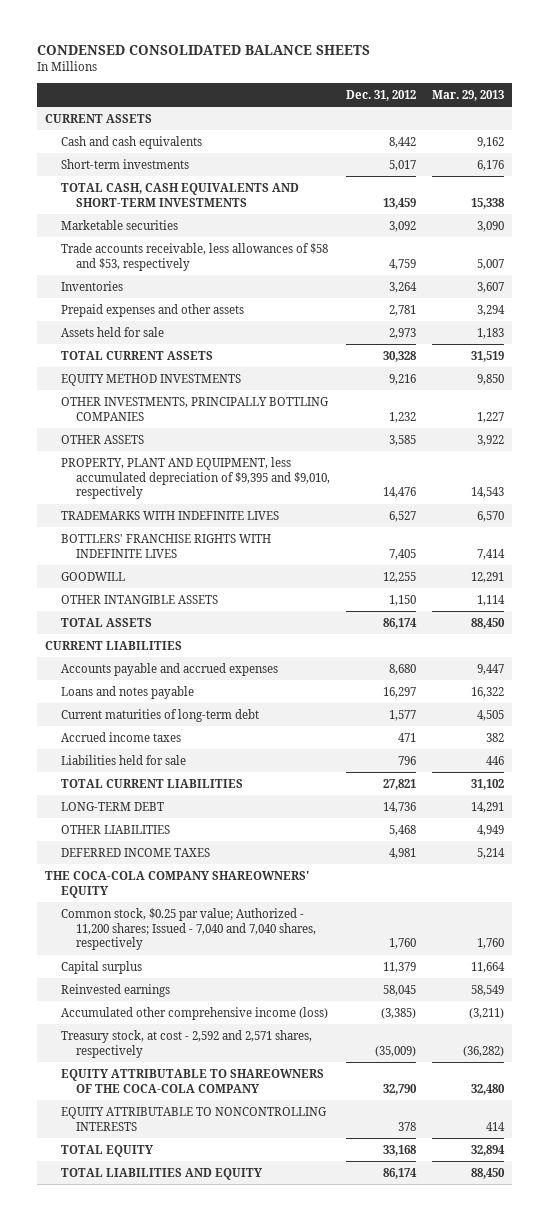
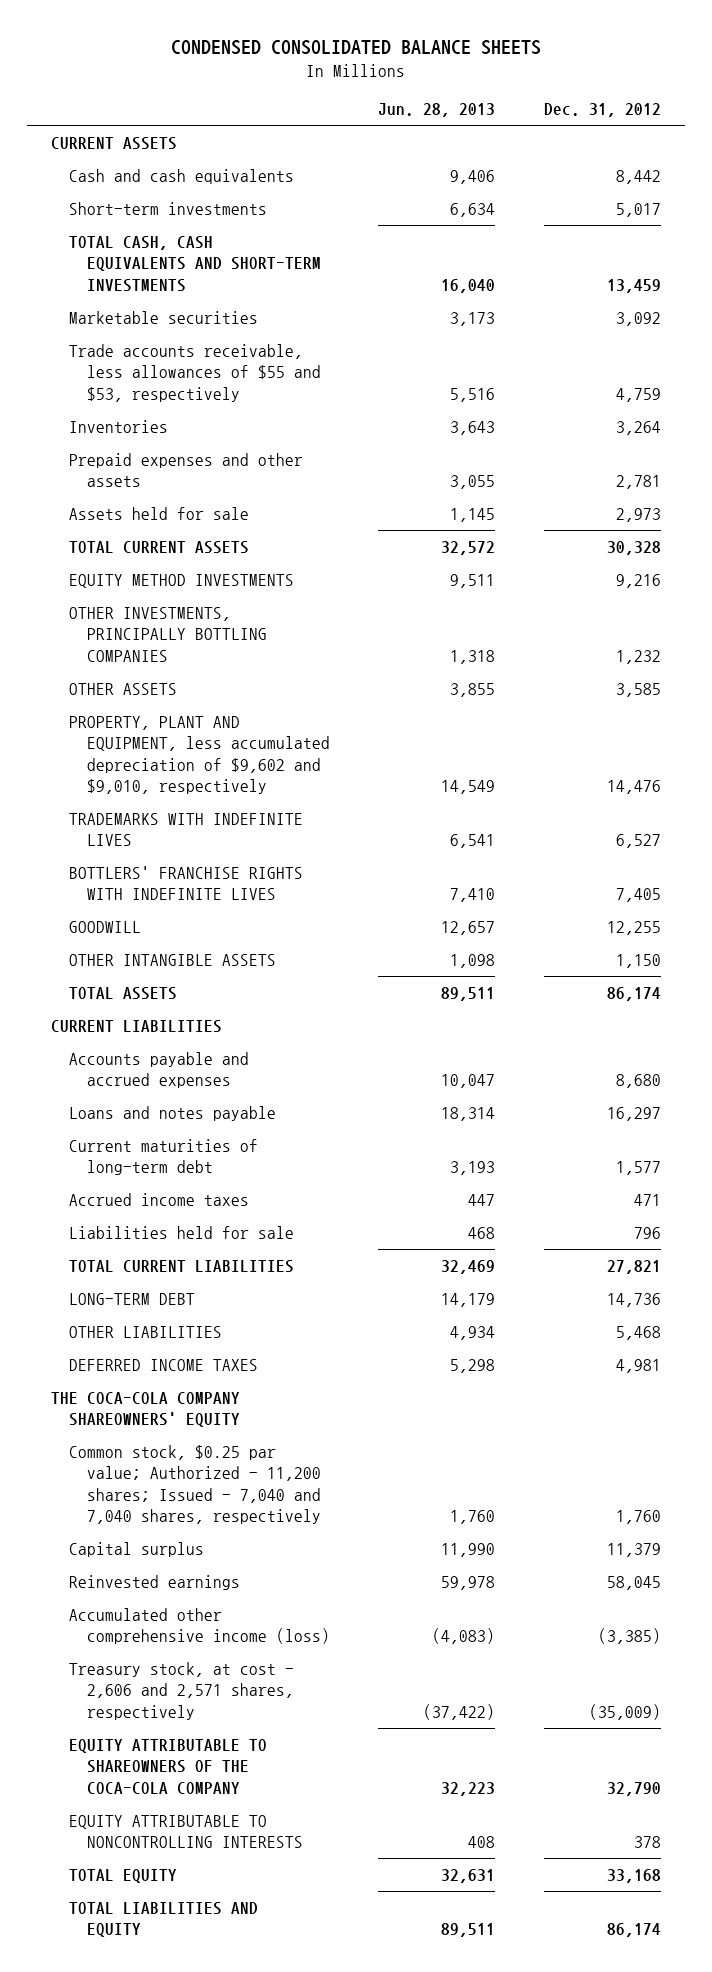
- | Dec. 31, 2012 | Mar. 29, 2013
+ | Jun. 28, 2013 | Dec. 31, 2012
- Trade accounts receivable, less allowances of $58 and $53, respectively | 4,759 | 5,007
+ Trade accounts receivable, less allowances of $55 and $53, respectively | 5,516 | 4,759
- PROPERTY, PLANT AND EQUIPMENT, less accumulated depreciation of $9,395 and $9,010, respectively | 14,476 | 14,543
+ PROPERTY, PLANT AND EQUIPMENT, less accumulated depreciation of $9,602 and $9,010, respectively | 14,549 | 14,476
- Treasury stock, at cost - 2,592 and 2,571 shares, respectively | (35,009) | (36,282)
+ Treasury stock, at cost - 2,606 and 2,571 shares, respectively | (37,422) | (35,009)

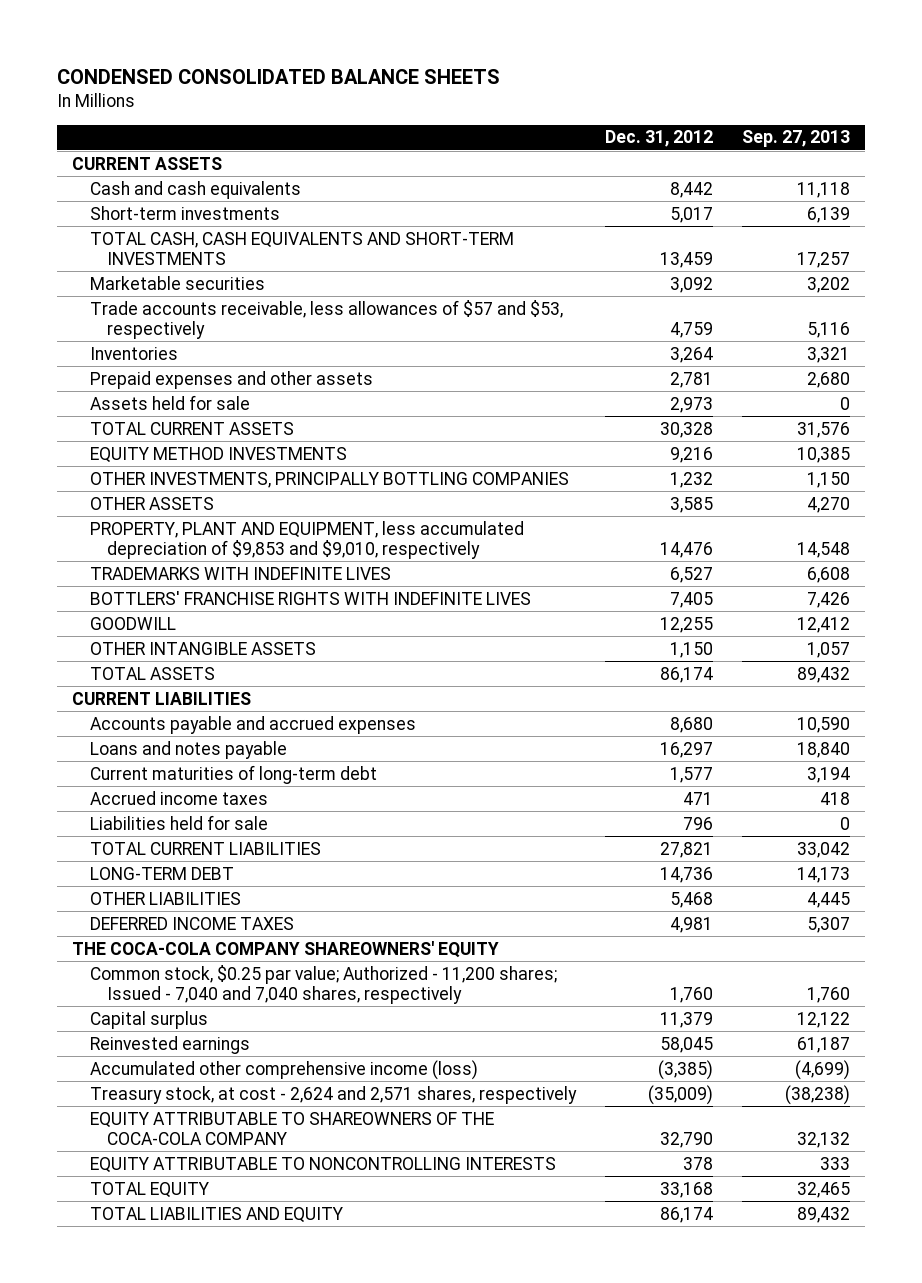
- | Jun. 28, 2013 | Dec. 31, 2012
+ | Dec. 31, 2012 | Sep. 27, 2013
- Trade accounts receivable, less allowances of $55 and $53, respectively | 5,516 | 4,759
+ Trade accounts receivable, less allowances of $57 and $53, respectively | 4,759 | 5,116
- PROPERTY, PLANT AND EQUIPMENT, less accumulated depreciation of $9,602 and $9,010, respectively | 14,549 | 14,476
+ PROPERTY, PLANT AND EQUIPMENT, less accumulated depreciation of $9,853 and $9,010, respectively | 14,476 | 14,548
- Treasury stock, at cost - 2,606 and 2,571 shares, respectively | (37,422) | (35,009)
+ Treasury stock, at cost - 2,624 and 2,571 shares, respectively | (35,009) | (38,238)

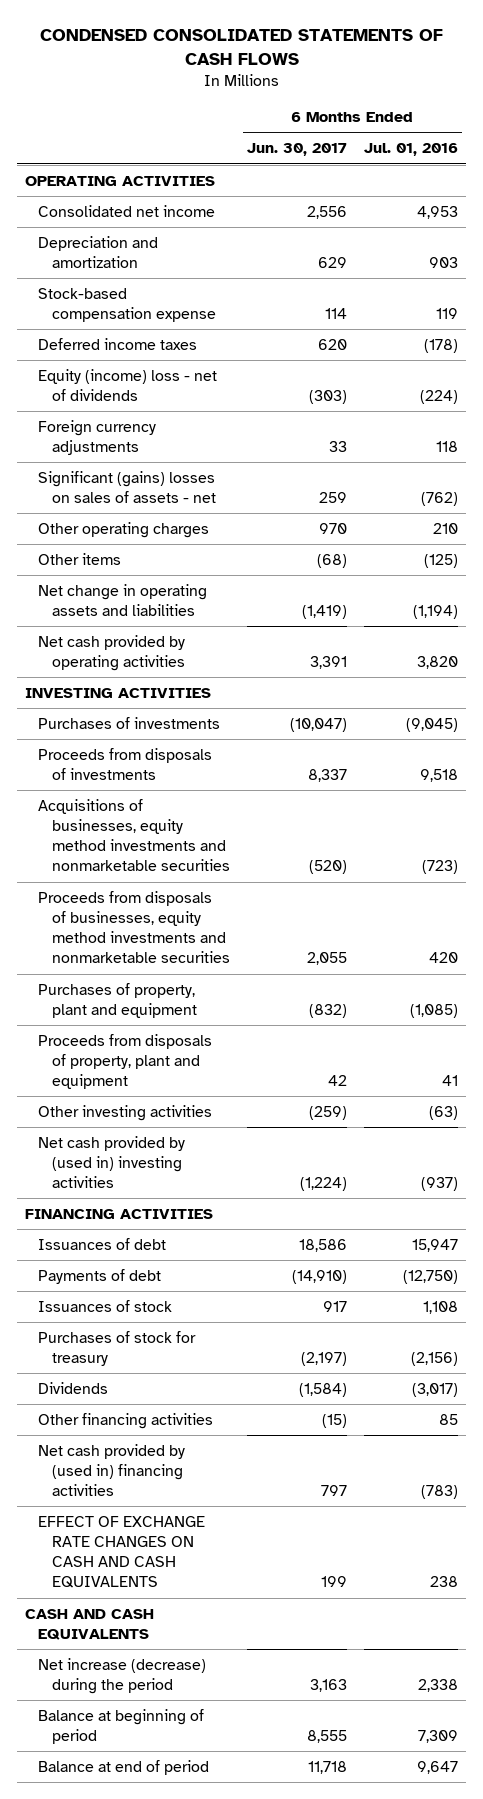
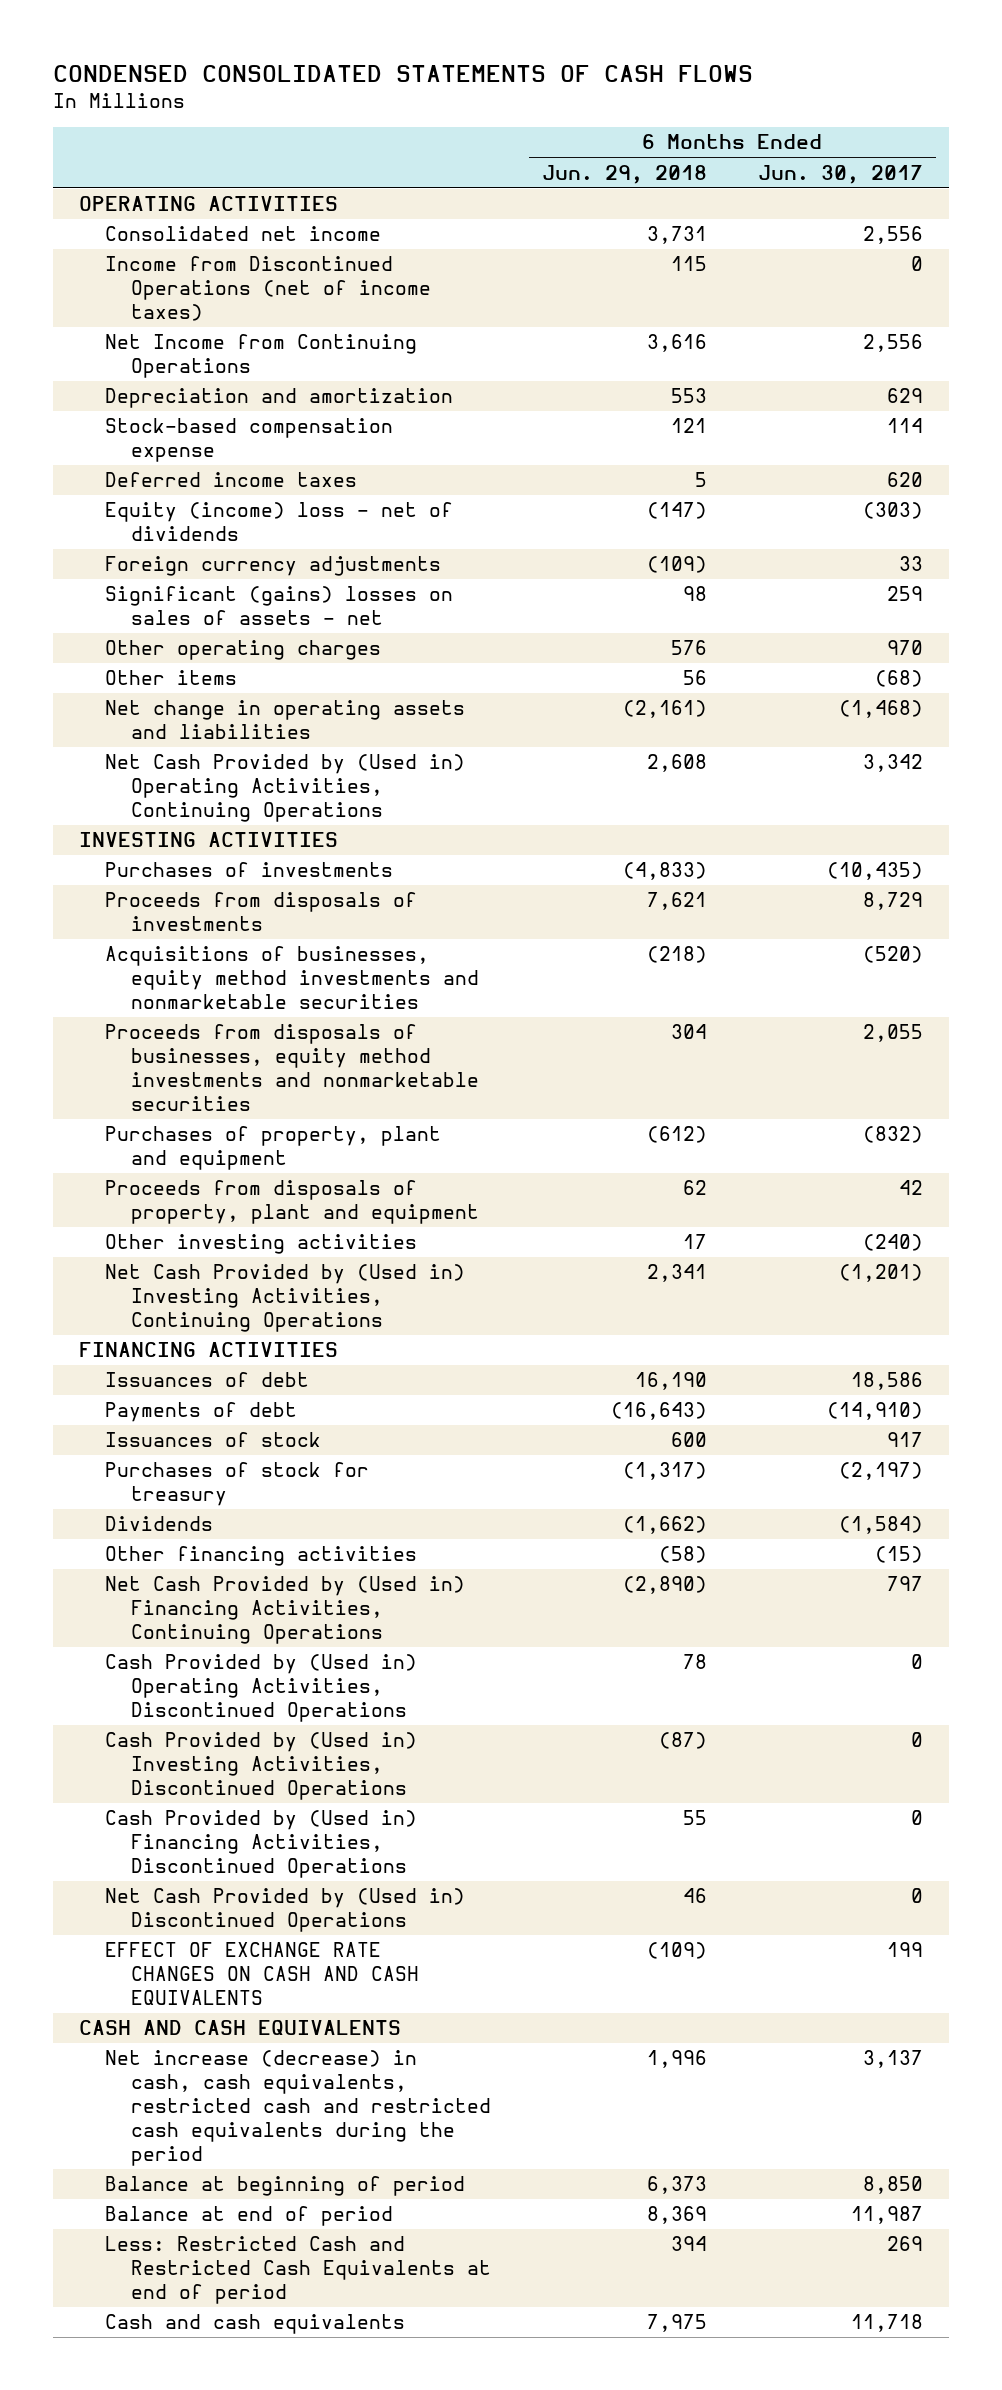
- | 6 Months Ended Jun. 30, 2017 | 6 Months Ended Jul. 01, 2016
+ | 6 Months Ended Jun. 29, 2018 | 6 Months Ended Jun. 30, 2017
+ Income from Discontinued Operations (net of income taxes) | 115 | 0
+ Net Income from Continuing Operations | 3,616 | 2,556
- Net change in operating assets and liabilities | (1,419) | (1,194)
- Net cash provided by operating activities | 3,391 | 3,820
+ Net change in operating assets and liabilities | (2,161) | (1,468)
+ Net Cash Provided by (Used in) Operating Activities, Continuing Operations | 2,608 | 3,342
- Purchases of investments | (10,047) | (9,045)
- Proceeds from disposals of investments | 8,337 | 9,518
+ Purchases of investments | (4,833) | (10,435)
+ Proceeds from disposals of investments | 7,621 | 8,729
- Other investing activities | (259) | (63)
- Net cash provided by (used in) investing activities | (1,224) | (937)
+ Other investing activities | 17 | (240)
+ Net Cash Provided by (Used in) Investing Activities, Continuing Operations | 2,341 | (1,201)
- Net cash provided by (used in) financing activities | 797 | (783)
+ Net Cash Provided by (Used in) Financing Activities, Continuing Operations | (2,890) | 797
+ Cash Provided by (Used in) Operating Activities, Discontinued Operations | 78 | 0
+ Cash Provided by (Used in) Investing Activities, Discontinued Operations | (87) | 0
+ Cash Provided by (Used in) Financing Activities, Discontinued Operations | 55 | 0
+ Net Cash Provided by (Used in) Discontinued Operations | 46 | 0
- Net increase (decrease) during the period | 3,163 | 2,338
- Balance at beginning of period | 8,555 | 7,309
- Balance at end of period | 11,718 | 9,647
+ Net increase (decrease) in cash, cash equivalents, restricted cash and restricted cash equivalents during the period | 1,996 | 3,137
+ Balance at beginning of period | 6,373 | 8,850
+ Balance at end of period | 8,369 | 11,987
+ Less: Restricted Cash and Restricted Cash Equivalents at end of period | 394 | 269
+ Cash and cash equivalents | 7,975 | 11,718

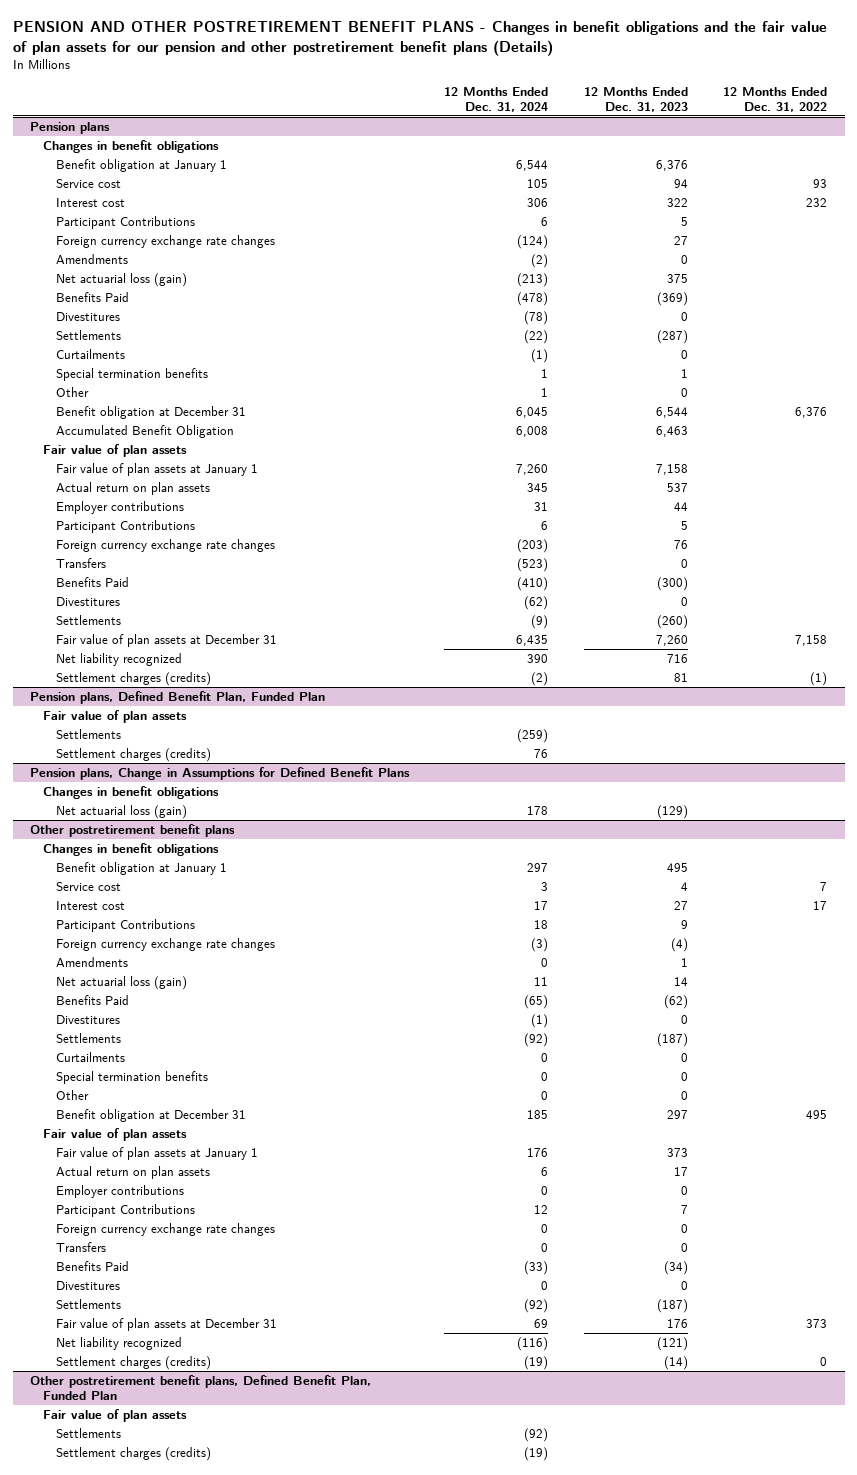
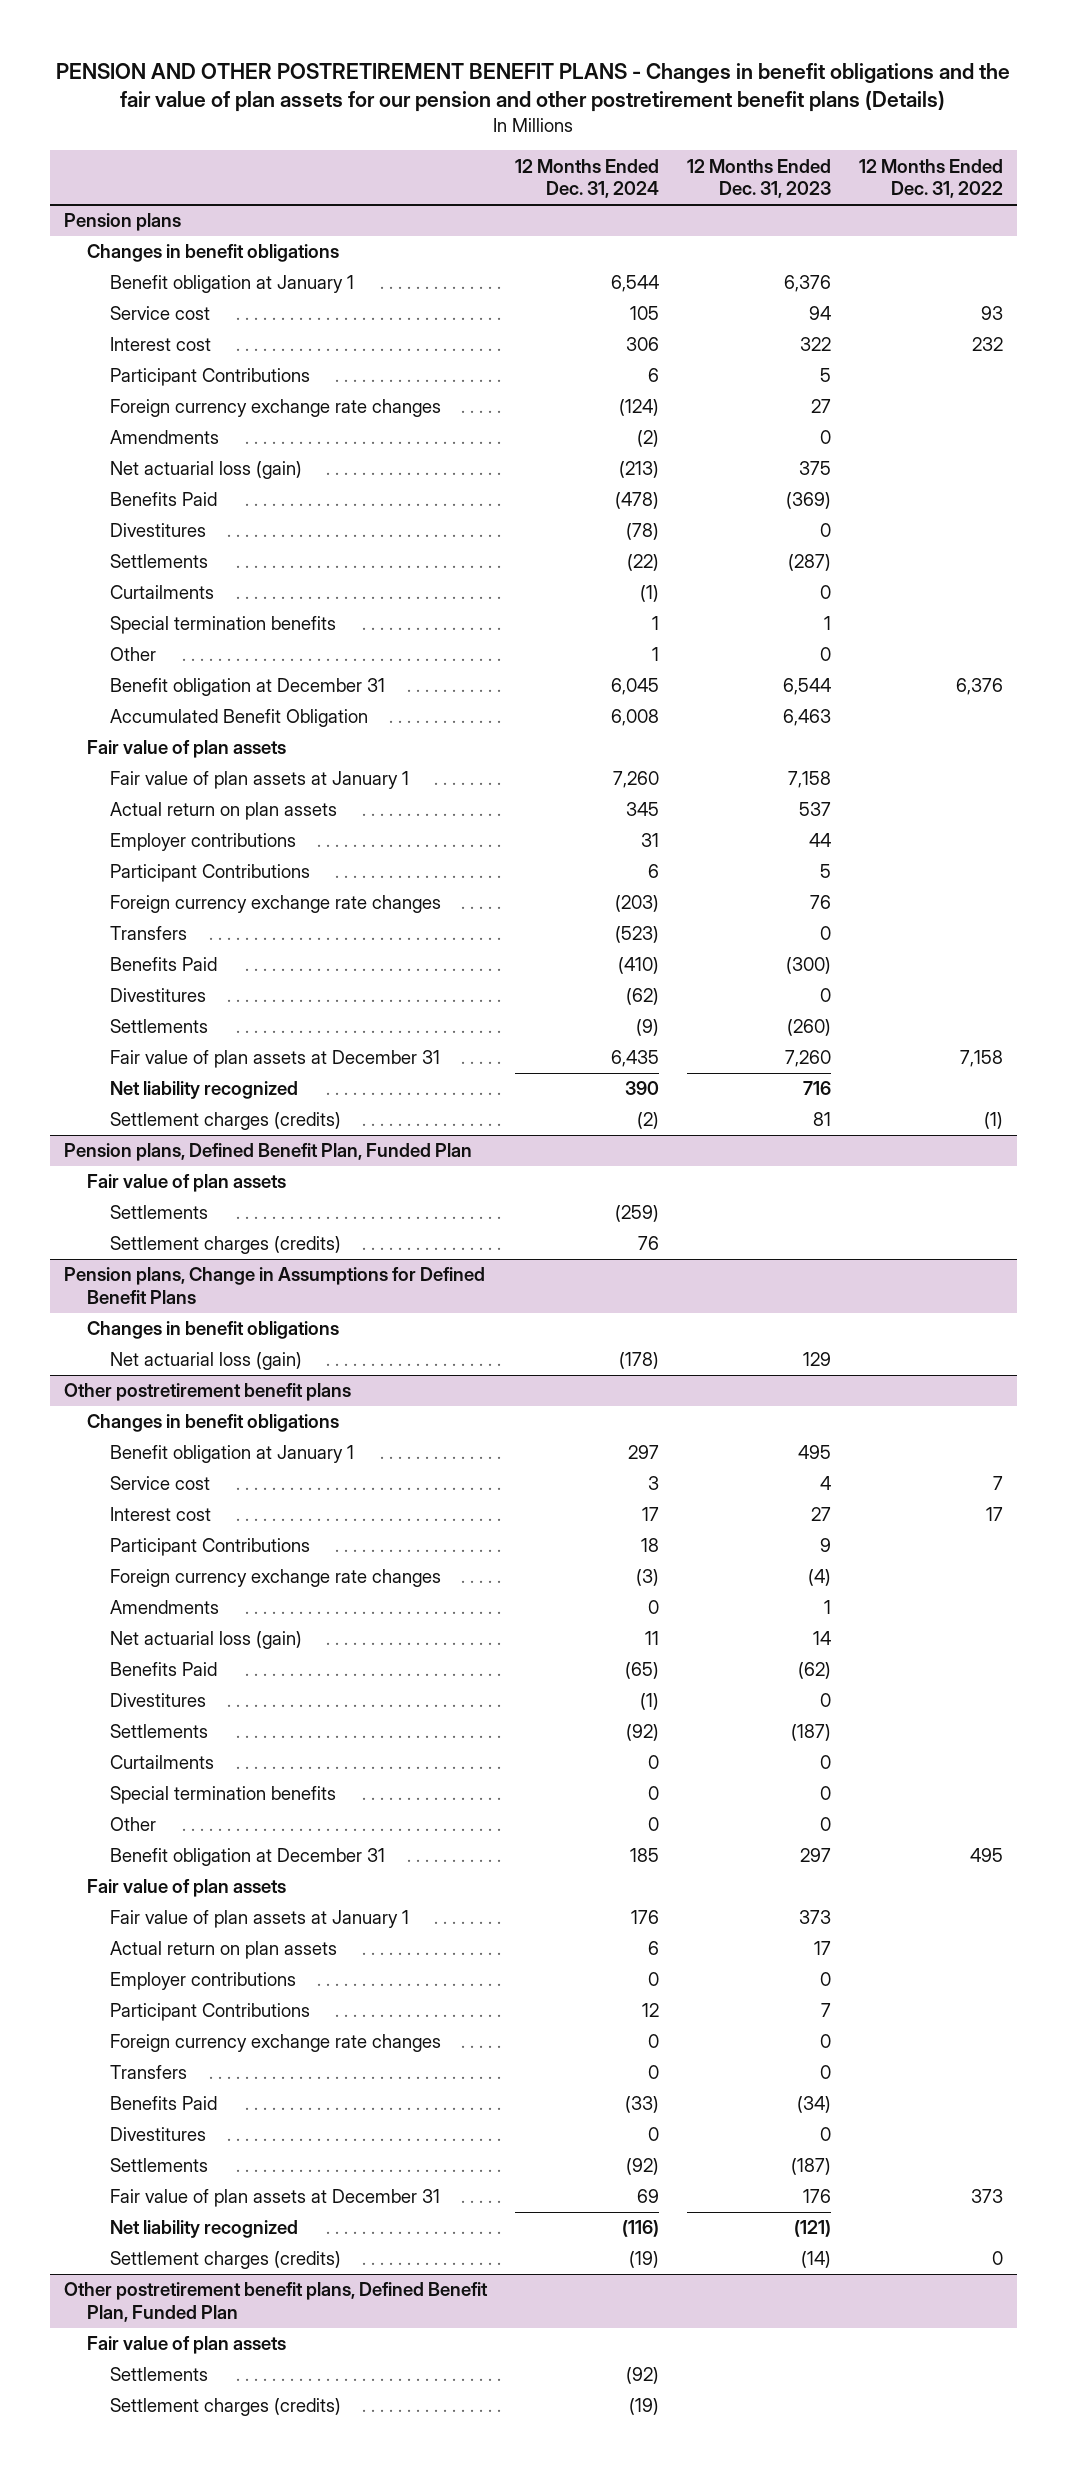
@ Pension plans, Change in Assumptions for Defined Benefit Plans
- Net actuarial loss (gain) | 178 | (129) |
+ Net actuarial loss (gain) | (178) | 129 |

